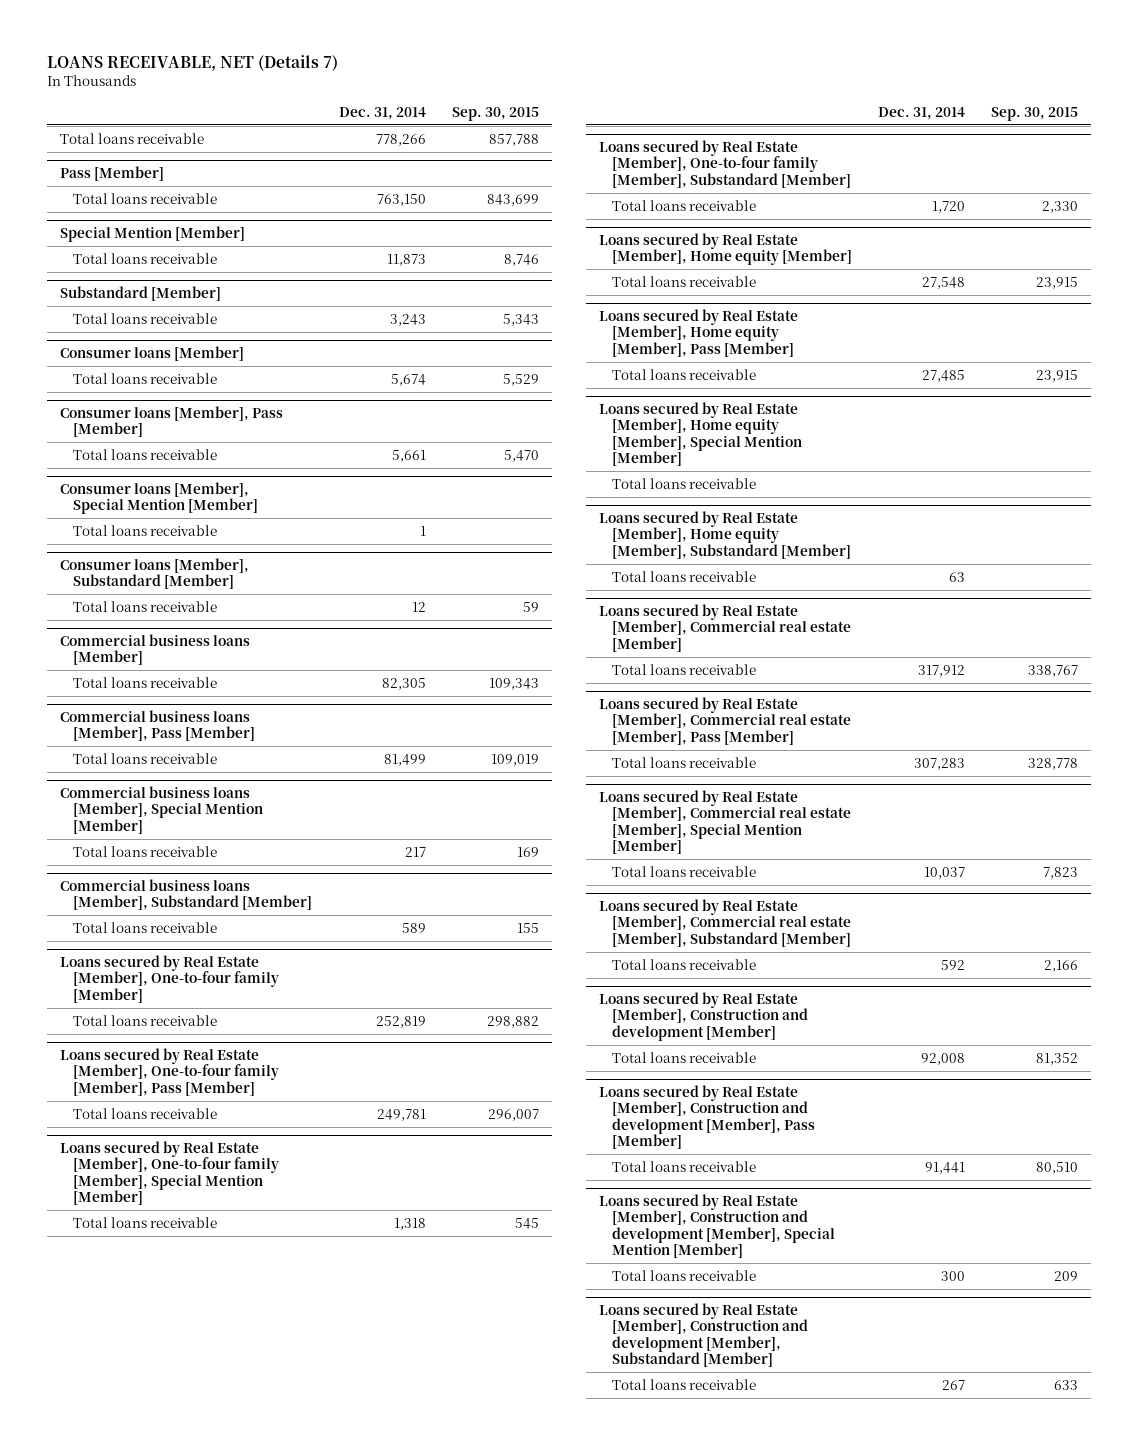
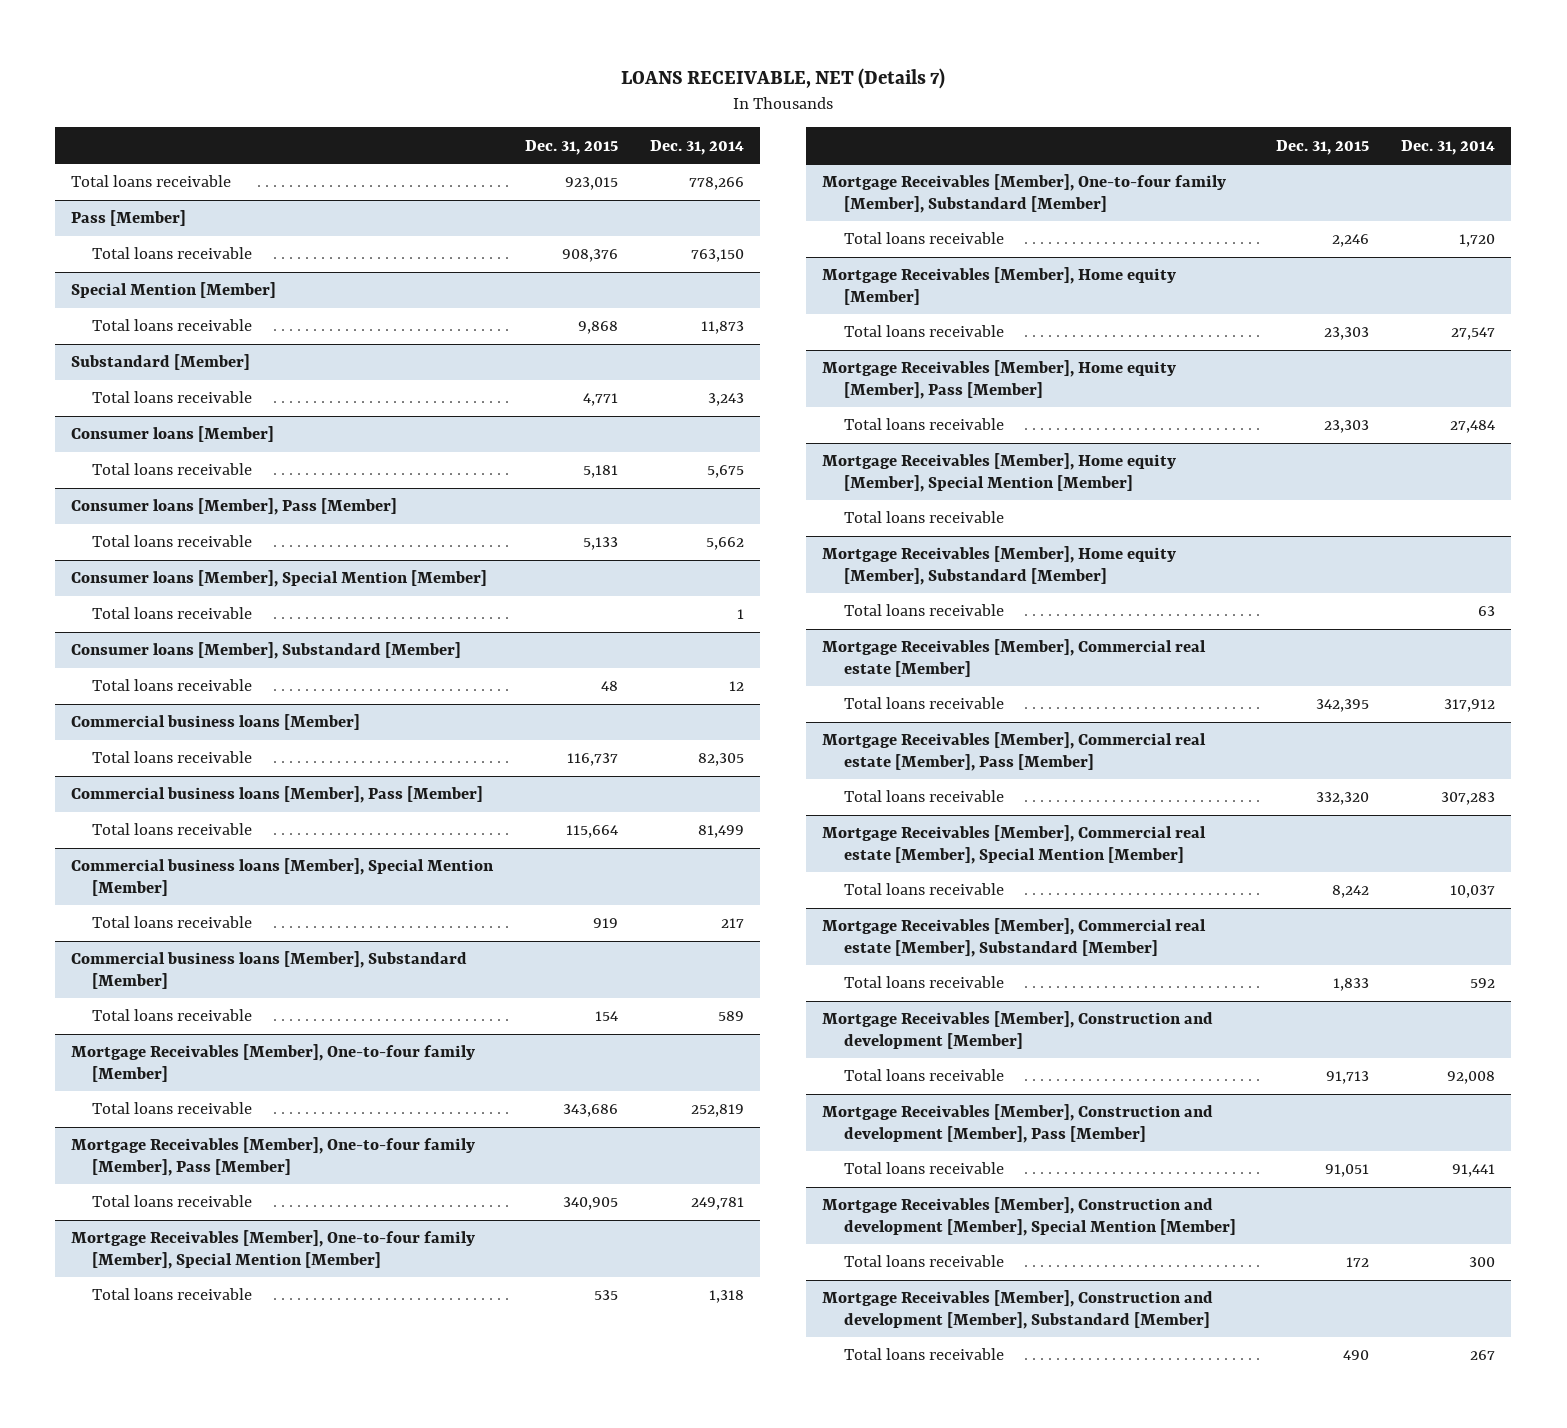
- | Dec. 31, 2014 | Sep. 30, 2015
+ | Dec. 31, 2015 | Dec. 31, 2014
@ Consumer loans [Member]
- Total loans receivable | 5,674 | 5,529
+ Total loans receivable | 5,181 | 5,675
@ Consumer loans [Member], Pass [Member]
- Total loans receivable | 5,661 | 5,470
+ Total loans receivable | 5,133 | 5,662
- Loans secured by Real Estate [Member], One-to-four family [Member]
+ Mortgage Receivables [Member], One-to-four family [Member]
- Loans secured by Real Estate [Member], One-to-four family [Member], Pass [Member]
+ Mortgage Receivables [Member], One-to-four family [Member], Pass [Member]
- Loans secured by Real Estate [Member], One-to-four family [Member], Special Mention [Member]
+ Mortgage Receivables [Member], One-to-four family [Member], Special Mention [Member]
- Loans secured by Real Estate [Member], One-to-four family [Member], Substandard [Member]
+ Mortgage Receivables [Member], One-to-four family [Member], Substandard [Member]
- Loans secured by Real Estate [Member], Home equity [Member]
- Total loans receivable | 27,548 | 23,915
- Loans secured by Real Estate [Member], Home equity [Member], Pass [Member]
- Total loans receivable | 27,485 | 23,915
- Loans secured by Real Estate [Member], Home equity [Member], Special Mention [Member]
+ Mortgage Receivables [Member], Home equity [Member]
+ Total loans receivable | 23,303 | 27,547
+ Mortgage Receivables [Member], Home equity [Member], Pass [Member]
+ Total loans receivable | 23,303 | 27,484
+ Mortgage Receivables [Member], Home equity [Member], Special Mention [Member]
- Loans secured by Real Estate [Member], Home equity [Member], Substandard [Member]
+ Mortgage Receivables [Member], Home equity [Member], Substandard [Member]
- Loans secured by Real Estate [Member], Commercial real estate [Member]
+ Mortgage Receivables [Member], Commercial real estate [Member]
- Loans secured by Real Estate [Member], Commercial real estate [Member], Pass [Member]
+ Mortgage Receivables [Member], Commercial real estate [Member], Pass [Member]
- Loans secured by Real Estate [Member], Commercial real estate [Member], Special Mention [Member]
+ Mortgage Receivables [Member], Commercial real estate [Member], Special Mention [Member]
- Loans secured by Real Estate [Member], Commercial real estate [Member], Substandard [Member]
+ Mortgage Receivables [Member], Commercial real estate [Member], Substandard [Member]
- Loans secured by Real Estate [Member], Construction and development [Member]
+ Mortgage Receivables [Member], Construction and development [Member]
- Loans secured by Real Estate [Member], Construction and development [Member], Pass [Member]
+ Mortgage Receivables [Member], Construction and development [Member], Pass [Member]
- Loans secured by Real Estate [Member], Construction and development [Member], Special Mention [Member]
+ Mortgage Receivables [Member], Construction and development [Member], Special Mention [Member]
- Loans secured by Real Estate [Member], Construction and development [Member], Substandard [Member]
+ Mortgage Receivables [Member], Construction and development [Member], Substandard [Member]

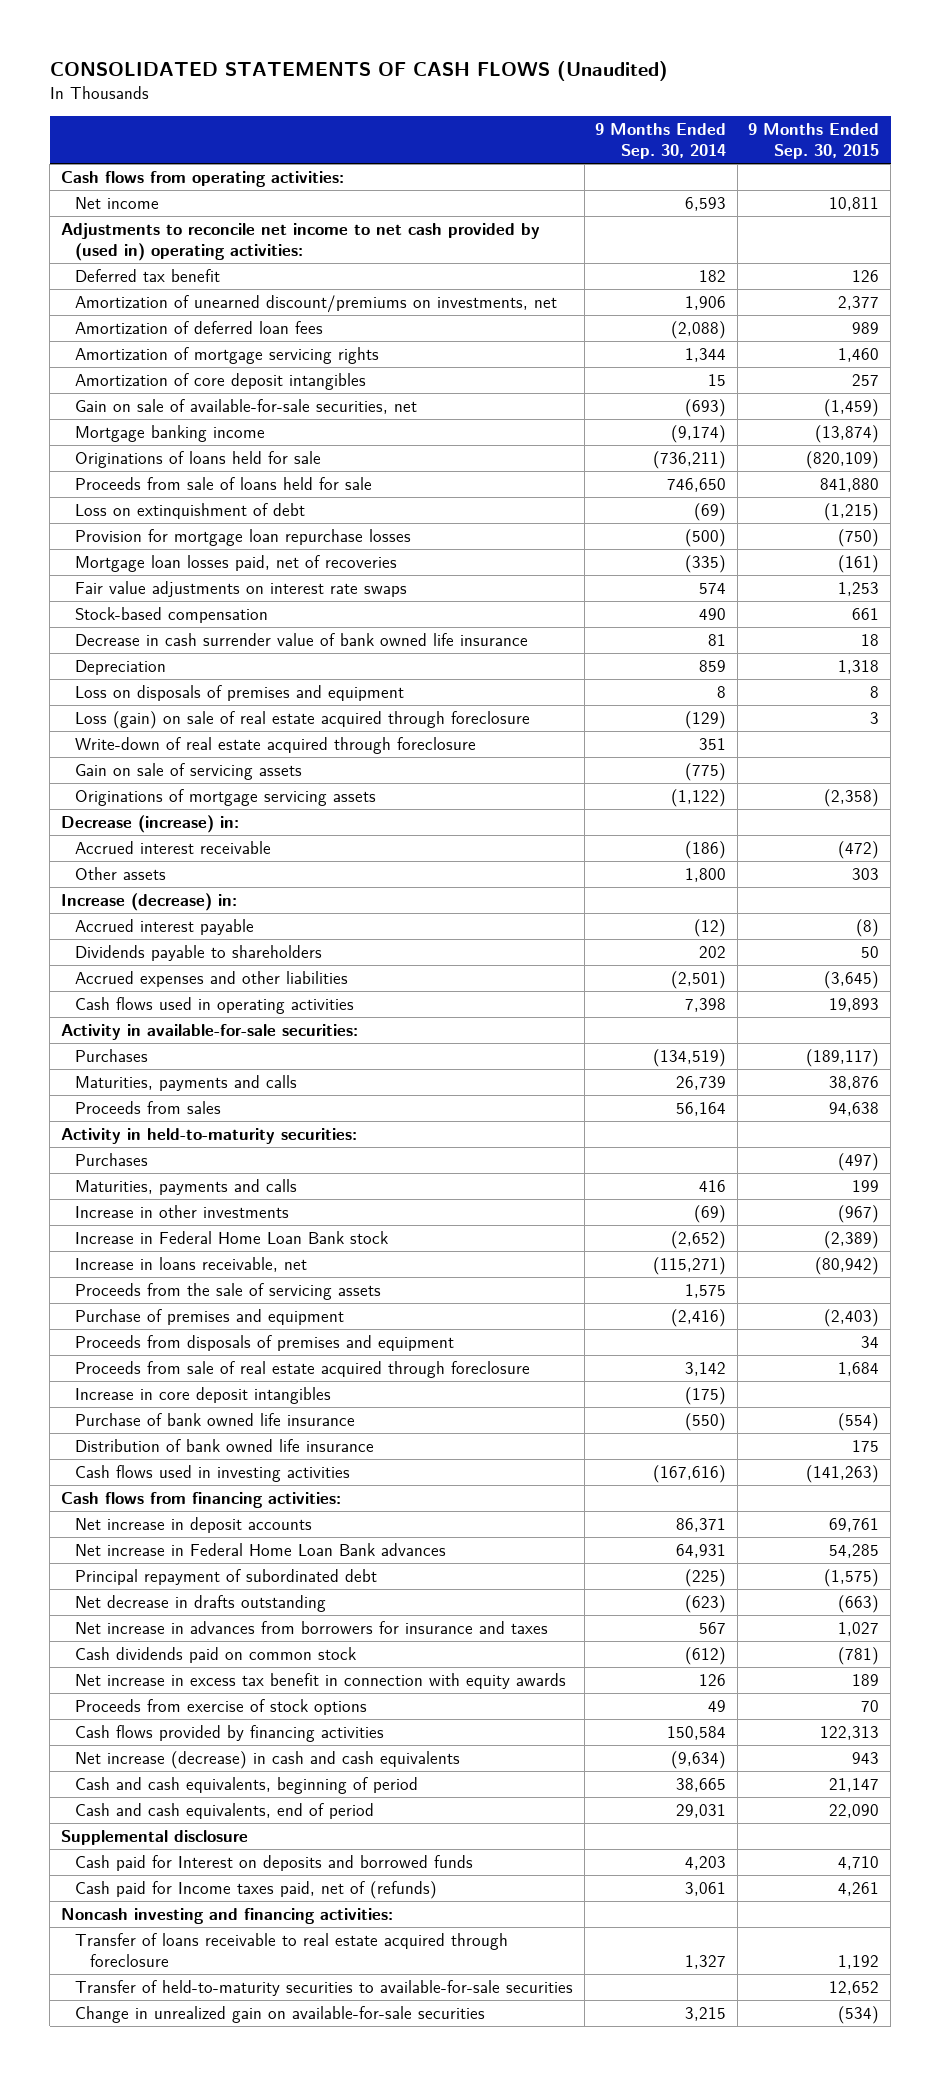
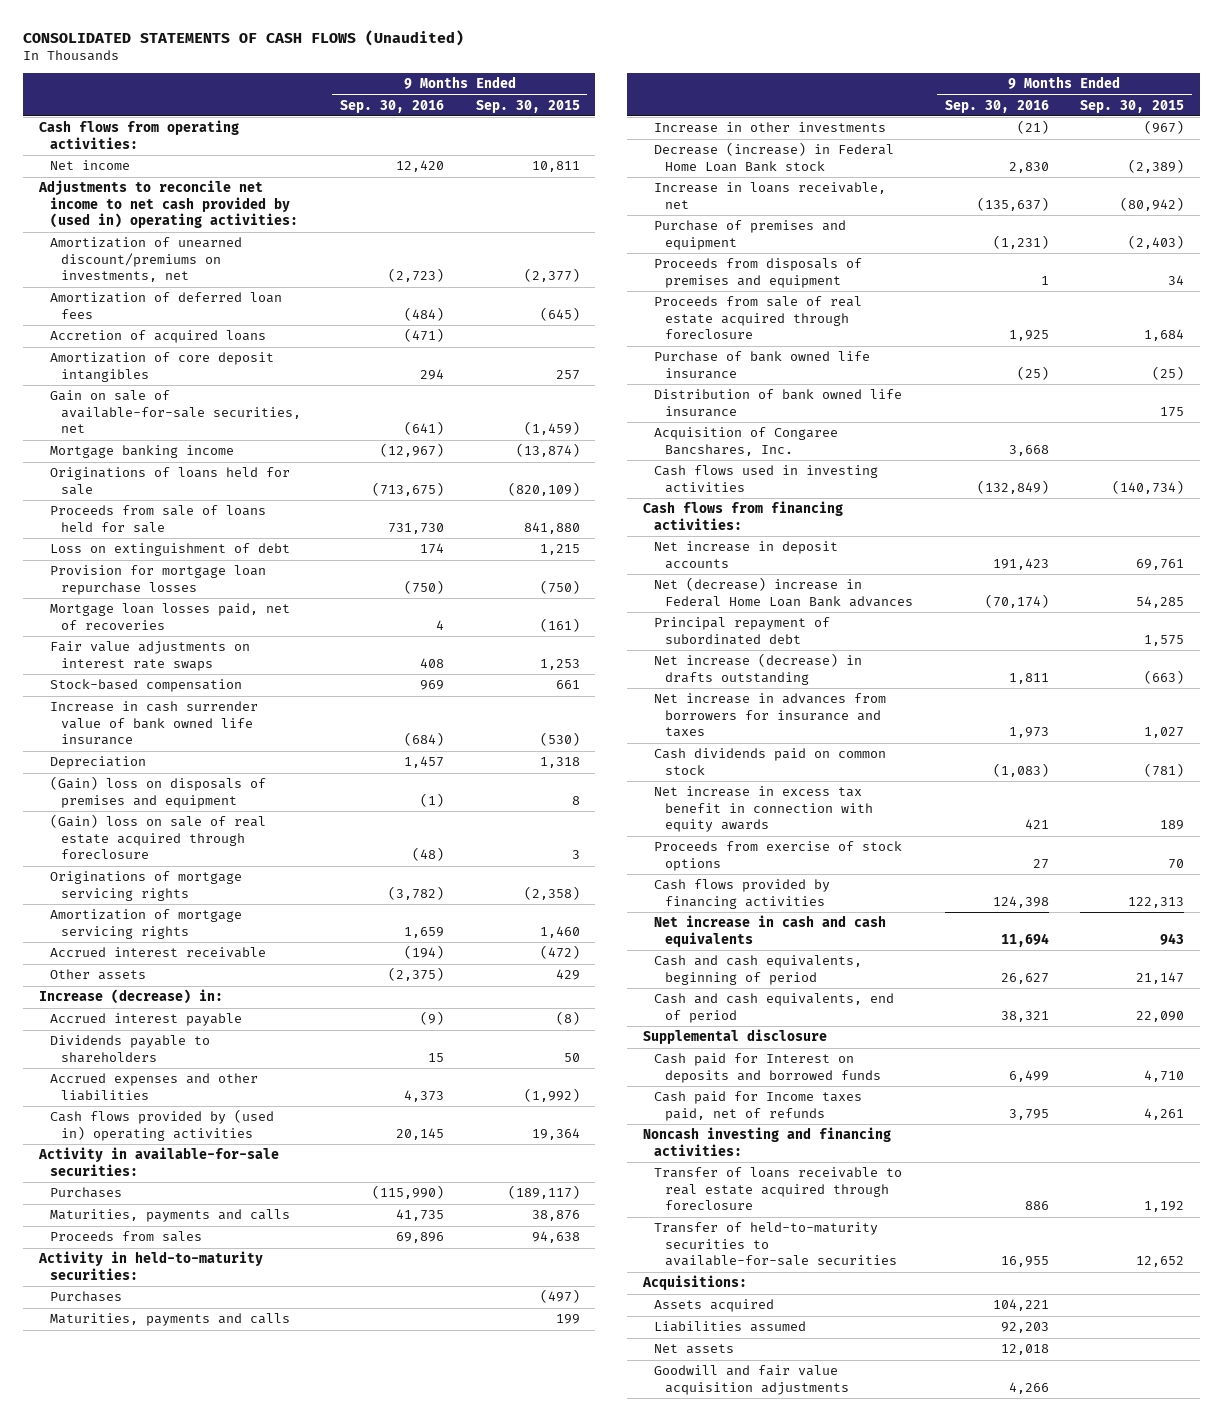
- | 9 Months Ended Sep. 30, 2014 | 9 Months Ended Sep. 30, 2015
+ | 9 Months Ended Sep. 30, 2016 | 9 Months Ended Sep. 30, 2015
- Deferred tax benefit | 182 | 126
- Amortization of unearned discount/premiums on investments, net | 1,906 | 2,377
- Amortization of deferred loan fees | (2,088) | 989
+ Amortization of unearned discount/premiums on investments, net | (2,723) | (2,377)
+ Amortization of deferred loan fees | (484) | (645)
+ Accretion of acquired loans | (471) |
- Loss on extinquishment of debt | (69) | (1,215)
+ Loss on extinguishment of debt | 174 | 1,215
- Decrease in cash surrender value of bank owned life insurance | 81 | 18
+ Increase in cash surrender value of bank owned life insurance | (684) | (530)
- Loss on disposals of premises and equipment | 8 | 8
- Loss (gain) on sale of real estate acquired through foreclosure | (129) | 3
- Write-down of real estate acquired through foreclosure | 351 |
- Gain on sale of servicing assets | (775) |
- Originations of mortgage servicing assets | (1,122) | (2,358)
- Decrease (increase) in:
+ (Gain) loss on disposals of premises and equipment | (1) | 8
+ (Gain) loss on sale of real estate acquired through foreclosure | (48) | 3
+ Originations of mortgage servicing rights | (3,782) | (2,358)
moved down: Amortization of mortgage servicing rights | 1,659 | 1,460
- Other assets | 1,800 | 303
+ Other assets | (2,375) | 429
- Accrued expenses and other liabilities | (2,501) | (3,645)
- Cash flows used in operating activities | 7,398 | 19,893
+ Accrued expenses and other liabilities | 4,373 | (1,992)
+ Cash flows provided by (used in) operating activities | 20,145 | 19,364
- Increase in Federal Home Loan Bank stock | (2,652) | (2,389)
+ Decrease (increase) in Federal Home Loan Bank stock | 2,830 | (2,389)
- Proceeds from the sale of servicing assets | 1,575 |
- Increase in core deposit intangibles | (175) |
- Purchase of bank owned life insurance | (550) | (554)
+ Purchase of bank owned life insurance | (25) | (25)
- Cash flows used in investing activities | (167,616) | (141,263)
+ Acquisition of Congaree Bancshares, Inc. | 3,668 |
+ Cash flows used in investing activities | (132,849) | (140,734)
- Net increase in Federal Home Loan Bank advances | 64,931 | 54,285
- Principal repayment of subordinated debt | (225) | (1,575)
- Net decrease in drafts outstanding | (623) | (663)
+ Net (decrease) increase in Federal Home Loan Bank advances | (70,174) | 54,285
+ Principal repayment of subordinated debt | | 1,575
+ Net increase (decrease) in drafts outstanding | 1,811 | (663)
- Net increase (decrease) in cash and cash equivalents | (9,634) | 943
+ Net increase in cash and cash equivalents | 11,694 | 943
- Cash paid for Income taxes paid, net of (refunds) | 3,061 | 4,261
+ Cash paid for Income taxes paid, net of refunds | 3,795 | 4,261
- Change in unrealized gain on available-for-sale securities | 3,215 | (534)
+ Acquisitions:
+ Assets acquired | 104,221 |
+ Liabilities assumed | 92,203 |
+ Net assets | 12,018 |
+ Goodwill and fair value acquisition adjustments | 4,266 |

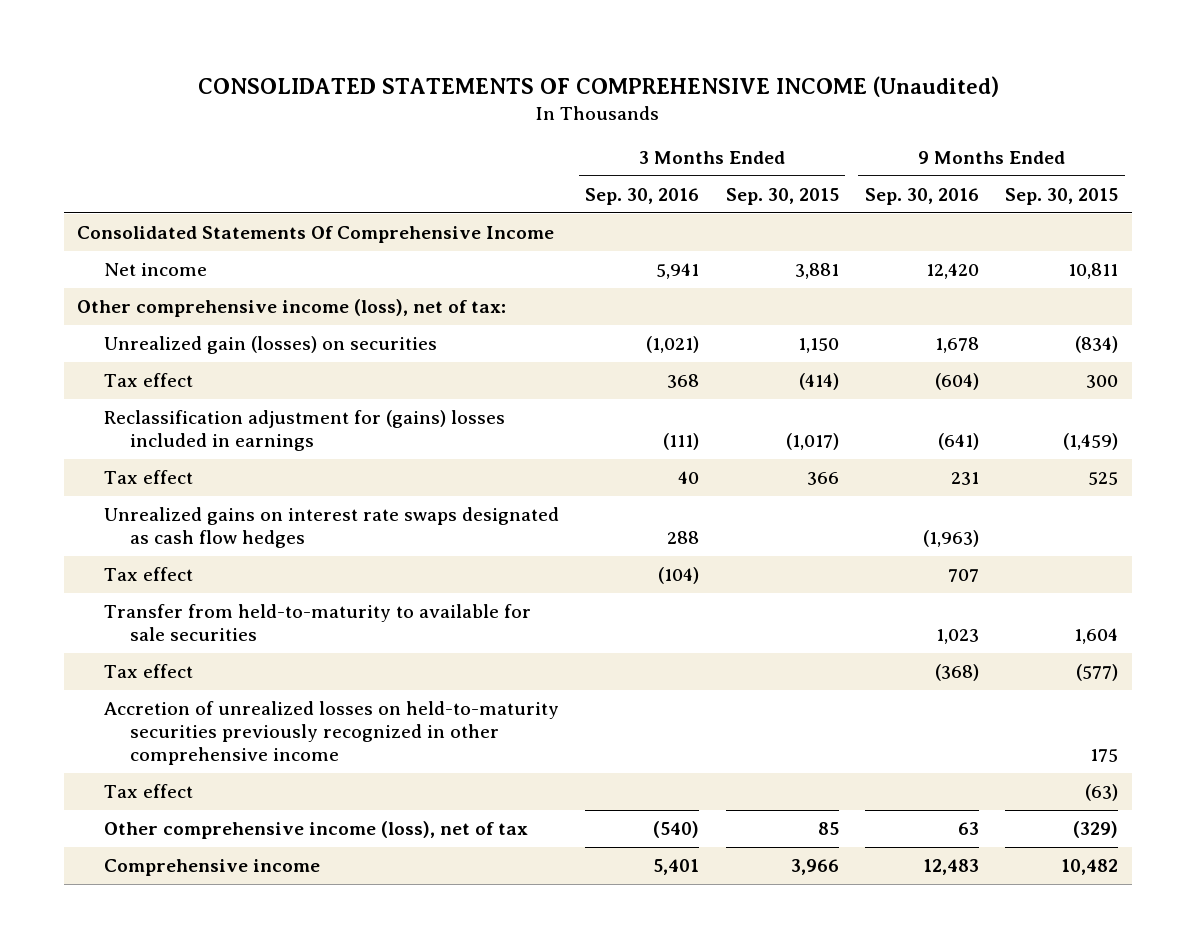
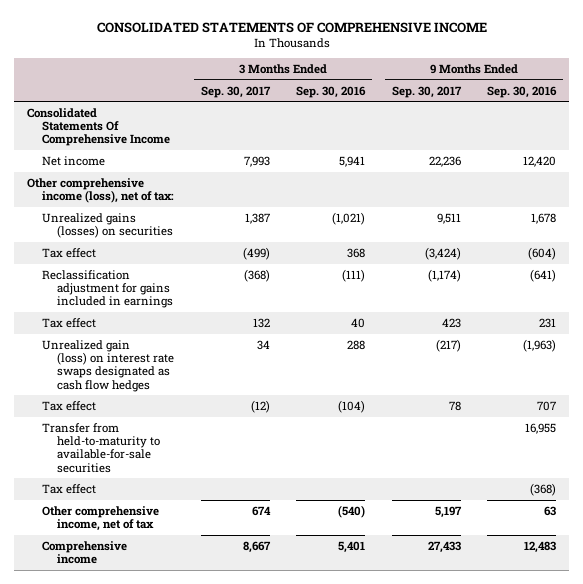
- CONSOLIDATED STATEMENTS OF COMPREHENSIVE INCOME (Unaudited)
+ CONSOLIDATED STATEMENTS OF COMPREHENSIVE INCOME
- | 3 Months Ended Sep. 30, 2016 | 3 Months Ended Sep. 30, 2015 | 9 Months Ended Sep. 30, 2016 | 9 Months Ended Sep. 30, 2015
+ | 3 Months Ended Sep. 30, 2017 | 3 Months Ended Sep. 30, 2016 | 9 Months Ended Sep. 30, 2017 | 9 Months Ended Sep. 30, 2016
- Unrealized gain (losses) on securities | (1,021) | 1,150 | 1,678 | (834)
+ Unrealized gains (losses) on securities | 1,387 | (1,021) | 9,511 | 1,678
- Reclassification adjustment for (gains) losses included in earnings | (111) | (1,017) | (641) | (1,459)
+ Reclassification adjustment for gains included in earnings | (368) | (111) | (1,174) | (641)
- Unrealized gains on interest rate swaps designated as cash flow hedges | 288 | | (1,963) |
+ Unrealized gain (loss) on interest rate swaps designated as cash flow hedges | 34 | 288 | (217) | (1,963)
- Transfer from held-to-maturity to available for sale securities | | | 1,023 | 1,604
+ Transfer from held-to-maturity to available-for-sale securities | | | | 16,955
- Accretion of unrealized losses on held-to-maturity securities previously recognized in other comprehensive income | | | | 175
- Tax effect | | | | (63)
- Other comprehensive income (loss), net of tax | (540) | 85 | 63 | (329)
+ Other comprehensive income, net of tax | 674 | (540) | 5,197 | 63

